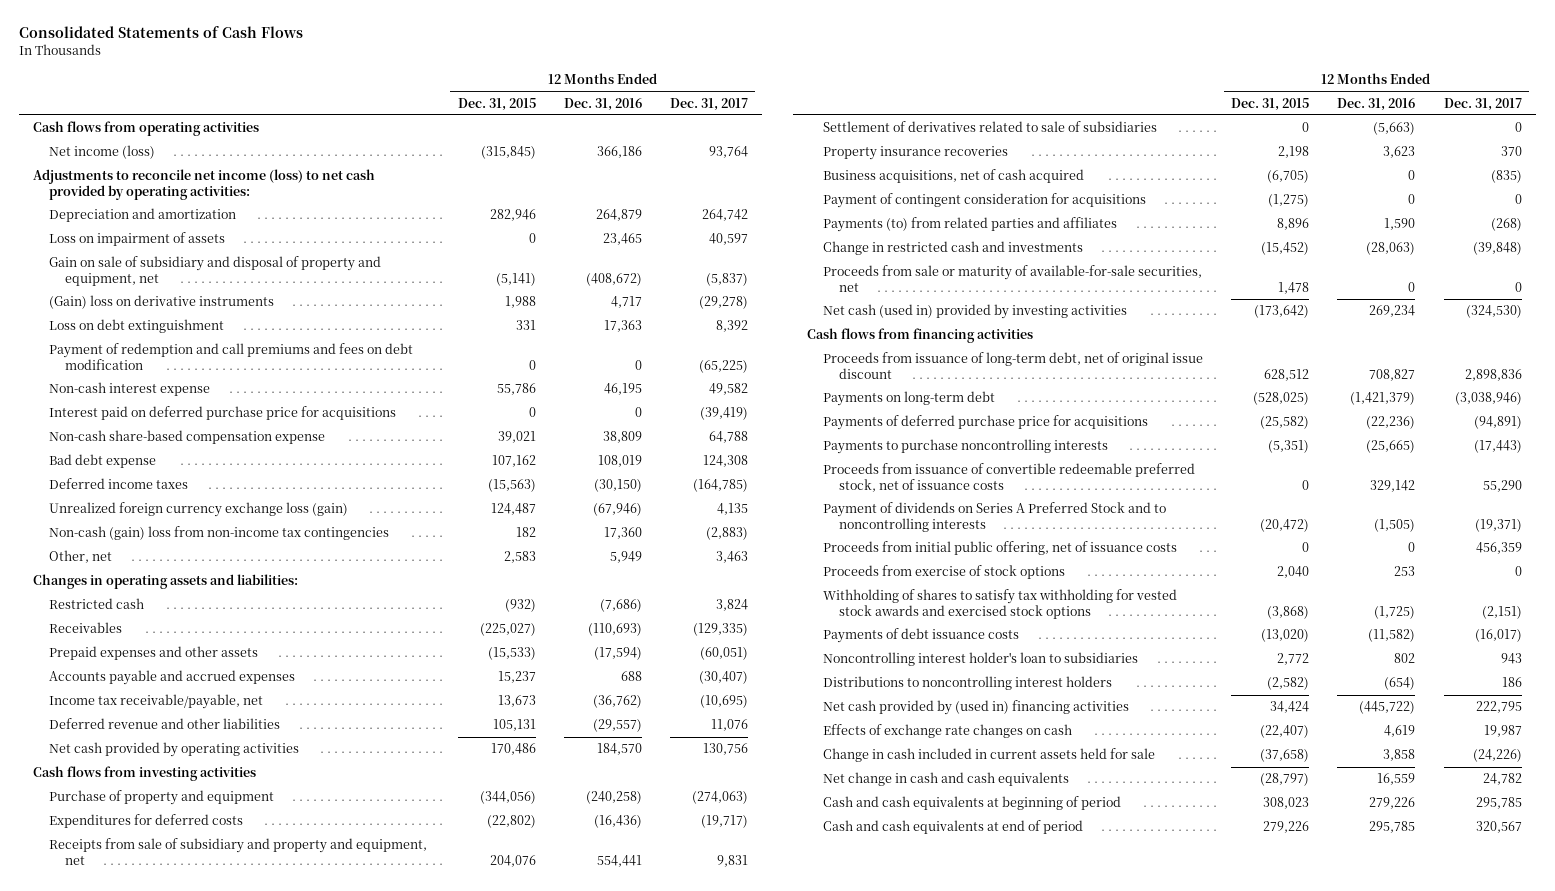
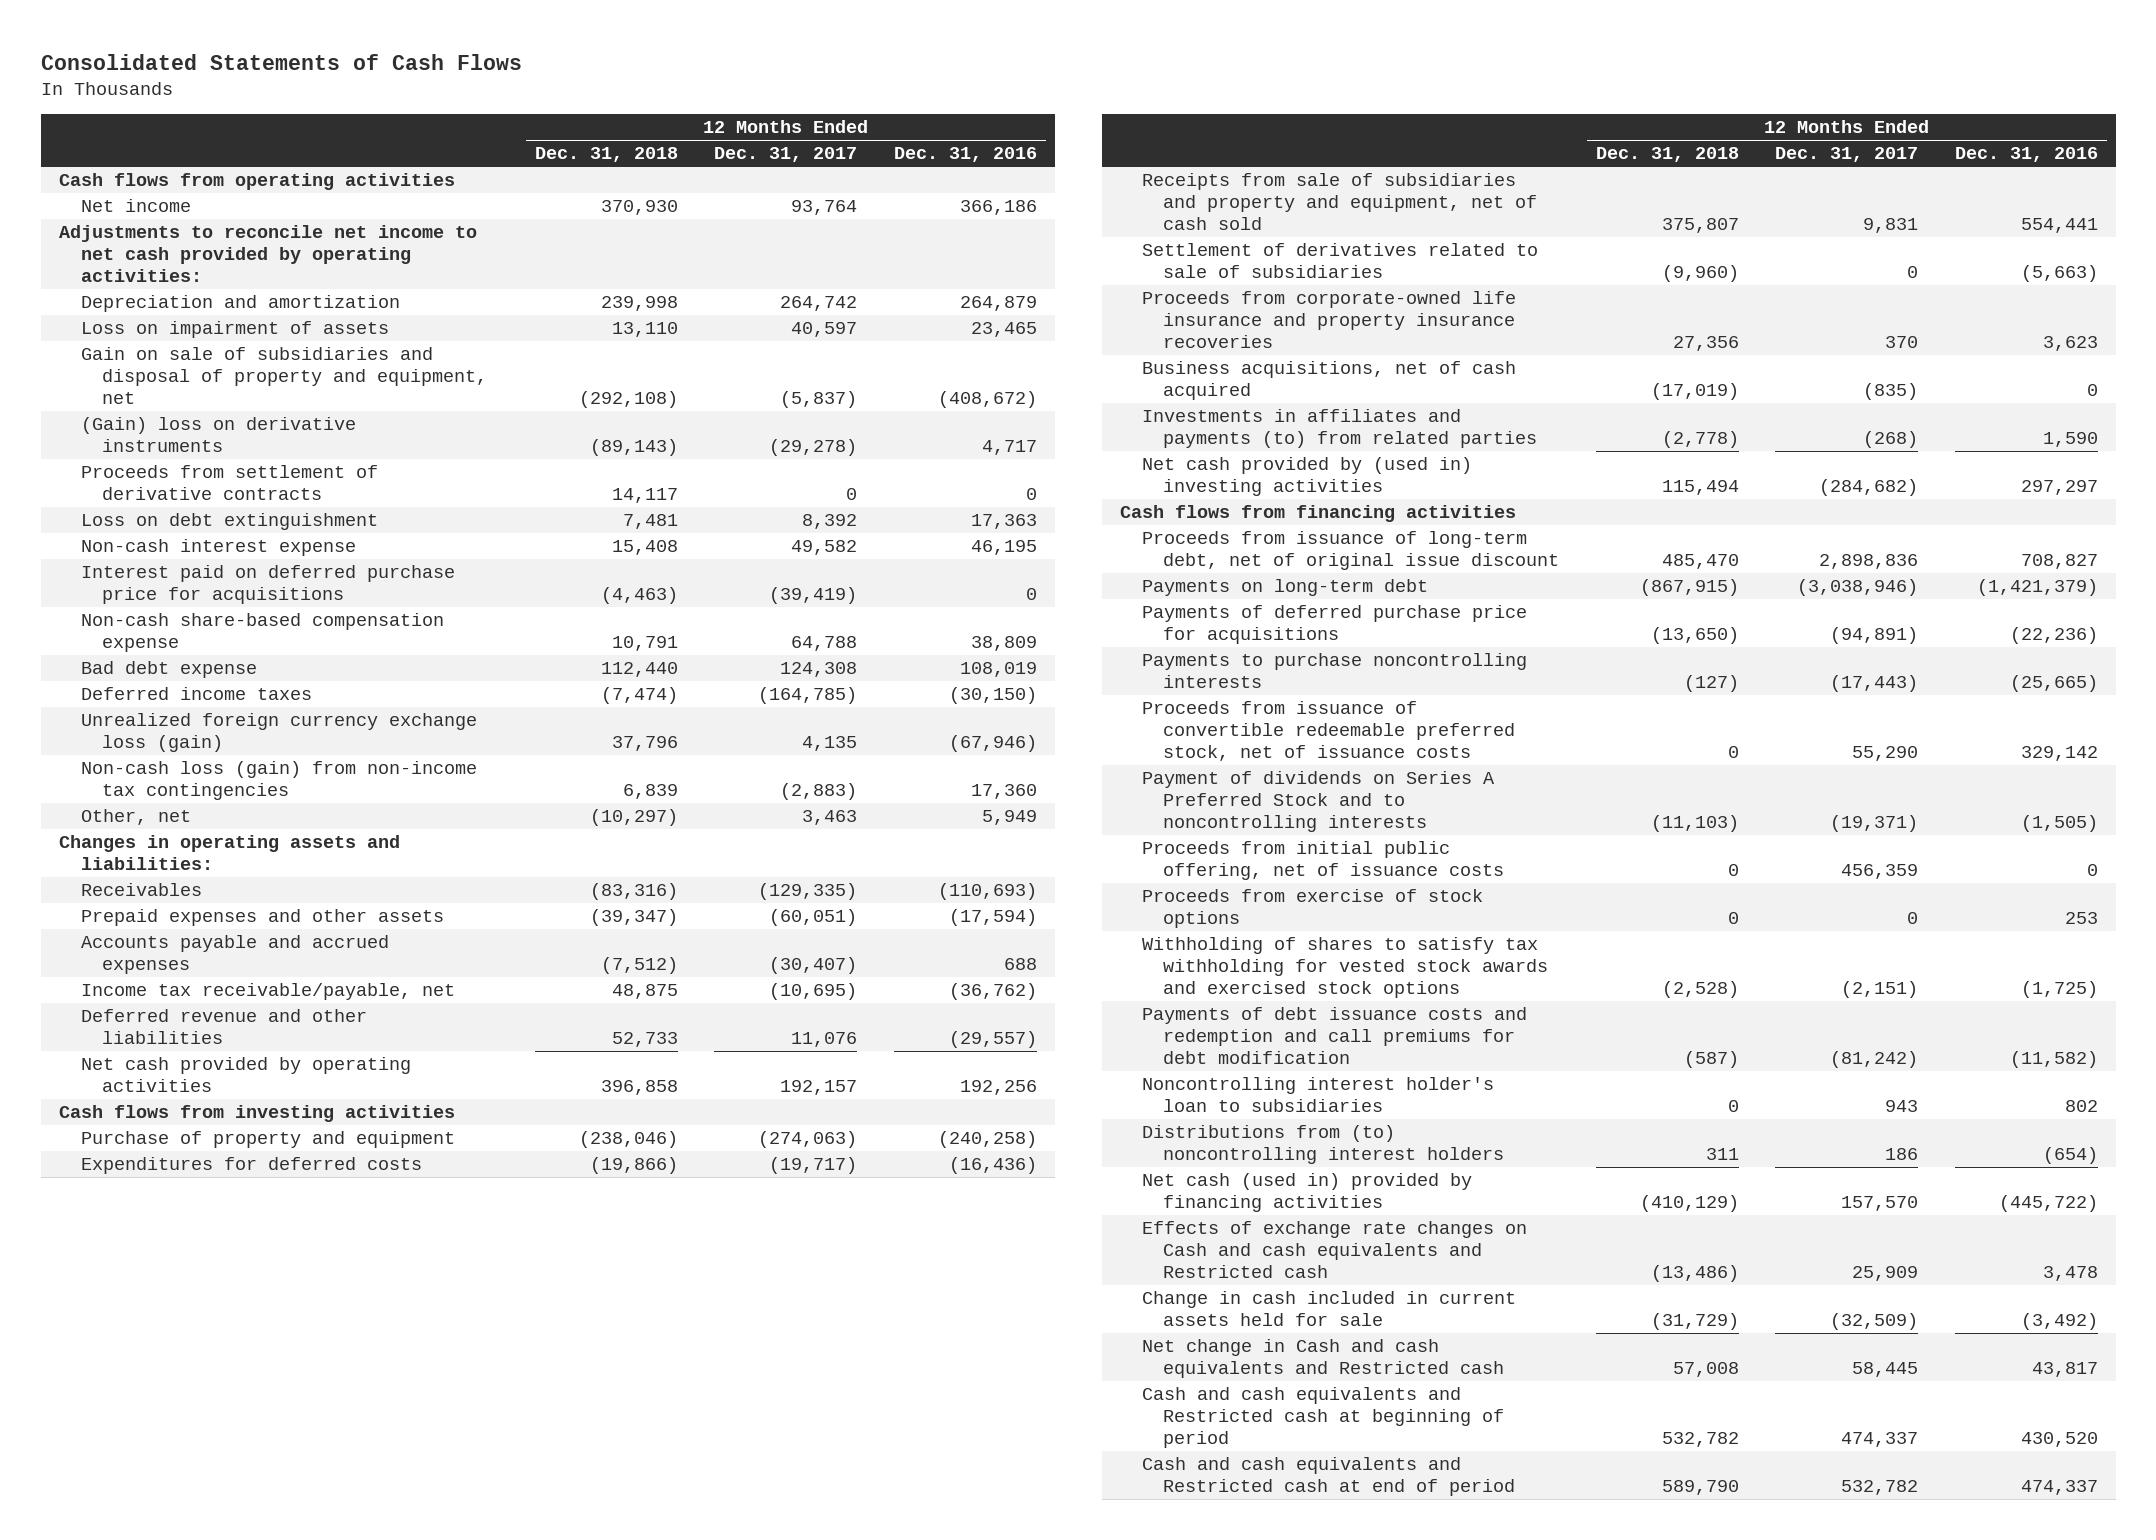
- | 12 Months Ended Dec. 31, 2015 | 12 Months Ended Dec. 31, 2016 | 12 Months Ended Dec. 31, 2017
+ | 12 Months Ended Dec. 31, 2018 | 12 Months Ended Dec. 31, 2017 | 12 Months Ended Dec. 31, 2016
- Net income (loss) | (315,845) | 366,186 | 93,764
- Adjustments to reconcile net income (loss) to net cash provided by operating activities:
+ Net income | 370,930 | 93,764 | 366,186
+ Adjustments to reconcile net income to net cash provided by operating activities:
- Gain on sale of subsidiary and disposal of property and equipment, net | (5,141) | (408,672) | (5,837)
+ Gain on sale of subsidiaries and disposal of property and equipment, net | (292,108) | (5,837) | (408,672)
+ Proceeds from settlement of derivative contracts | 14,117 | 0 | 0
- Payment of redemption and call premiums and fees on debt modification | 0 | 0 | (65,225)
- Non-cash (gain) loss from non-income tax contingencies | 182 | 17,360 | (2,883)
+ Non-cash loss (gain) from non-income tax contingencies | 6,839 | (2,883) | 17,360
- Restricted cash | (932) | (7,686) | 3,824
- Net cash provided by operating activities | 170,486 | 184,570 | 130,756
+ Net cash provided by operating activities | 396,858 | 192,157 | 192,256
- Receipts from sale of subsidiary and property and equipment, net | 204,076 | 554,441 | 9,831
+ Receipts from sale of subsidiaries and property and equipment, net of cash sold | 375,807 | 9,831 | 554,441
- Property insurance recoveries | 2,198 | 3,623 | 370
+ Proceeds from corporate-owned life insurance and property insurance recoveries | 27,356 | 370 | 3,623
- Payment of contingent consideration for acquisitions | (1,275) | 0 | 0
- Payments (to) from related parties and affiliates | 8,896 | 1,590 | (268)
- Change in restricted cash and investments | (15,452) | (28,063) | (39,848)
- Proceeds from sale or maturity of available-for-sale securities, net | 1,478 | 0 | 0
- Net cash (used in) provided by investing activities | (173,642) | 269,234 | (324,530)
+ Investments in affiliates and payments (to) from related parties | (2,778) | (268) | 1,590
+ Net cash provided by (used in) investing activities | 115,494 | (284,682) | 297,297
- Payments of debt issuance costs | (13,020) | (11,582) | (16,017)
+ Payments of debt issuance costs and redemption and call premiums for debt modification | (587) | (81,242) | (11,582)
- Distributions to noncontrolling interest holders | (2,582) | (654) | 186
- Net cash provided by (used in) financing activities | 34,424 | (445,722) | 222,795
- Effects of exchange rate changes on cash | (22,407) | 4,619 | 19,987
- Change in cash included in current assets held for sale | (37,658) | 3,858 | (24,226)
- Net change in cash and cash equivalents | (28,797) | 16,559 | 24,782
- Cash and cash equivalents at beginning of period | 308,023 | 279,226 | 295,785
- Cash and cash equivalents at end of period | 279,226 | 295,785 | 320,567
+ Distributions from (to) noncontrolling interest holders | 311 | 186 | (654)
+ Net cash (used in) provided by financing activities | (410,129) | 157,570 | (445,722)
+ Effects of exchange rate changes on Cash and cash equivalents and Restricted cash | (13,486) | 25,909 | 3,478
+ Change in cash included in current assets held for sale | (31,729) | (32,509) | (3,492)
+ Net change in Cash and cash equivalents and Restricted cash | 57,008 | 58,445 | 43,817
+ Cash and cash equivalents and Restricted cash at beginning of period | 532,782 | 474,337 | 430,520
+ Cash and cash equivalents and Restricted cash at end of period | 589,790 | 532,782 | 474,337

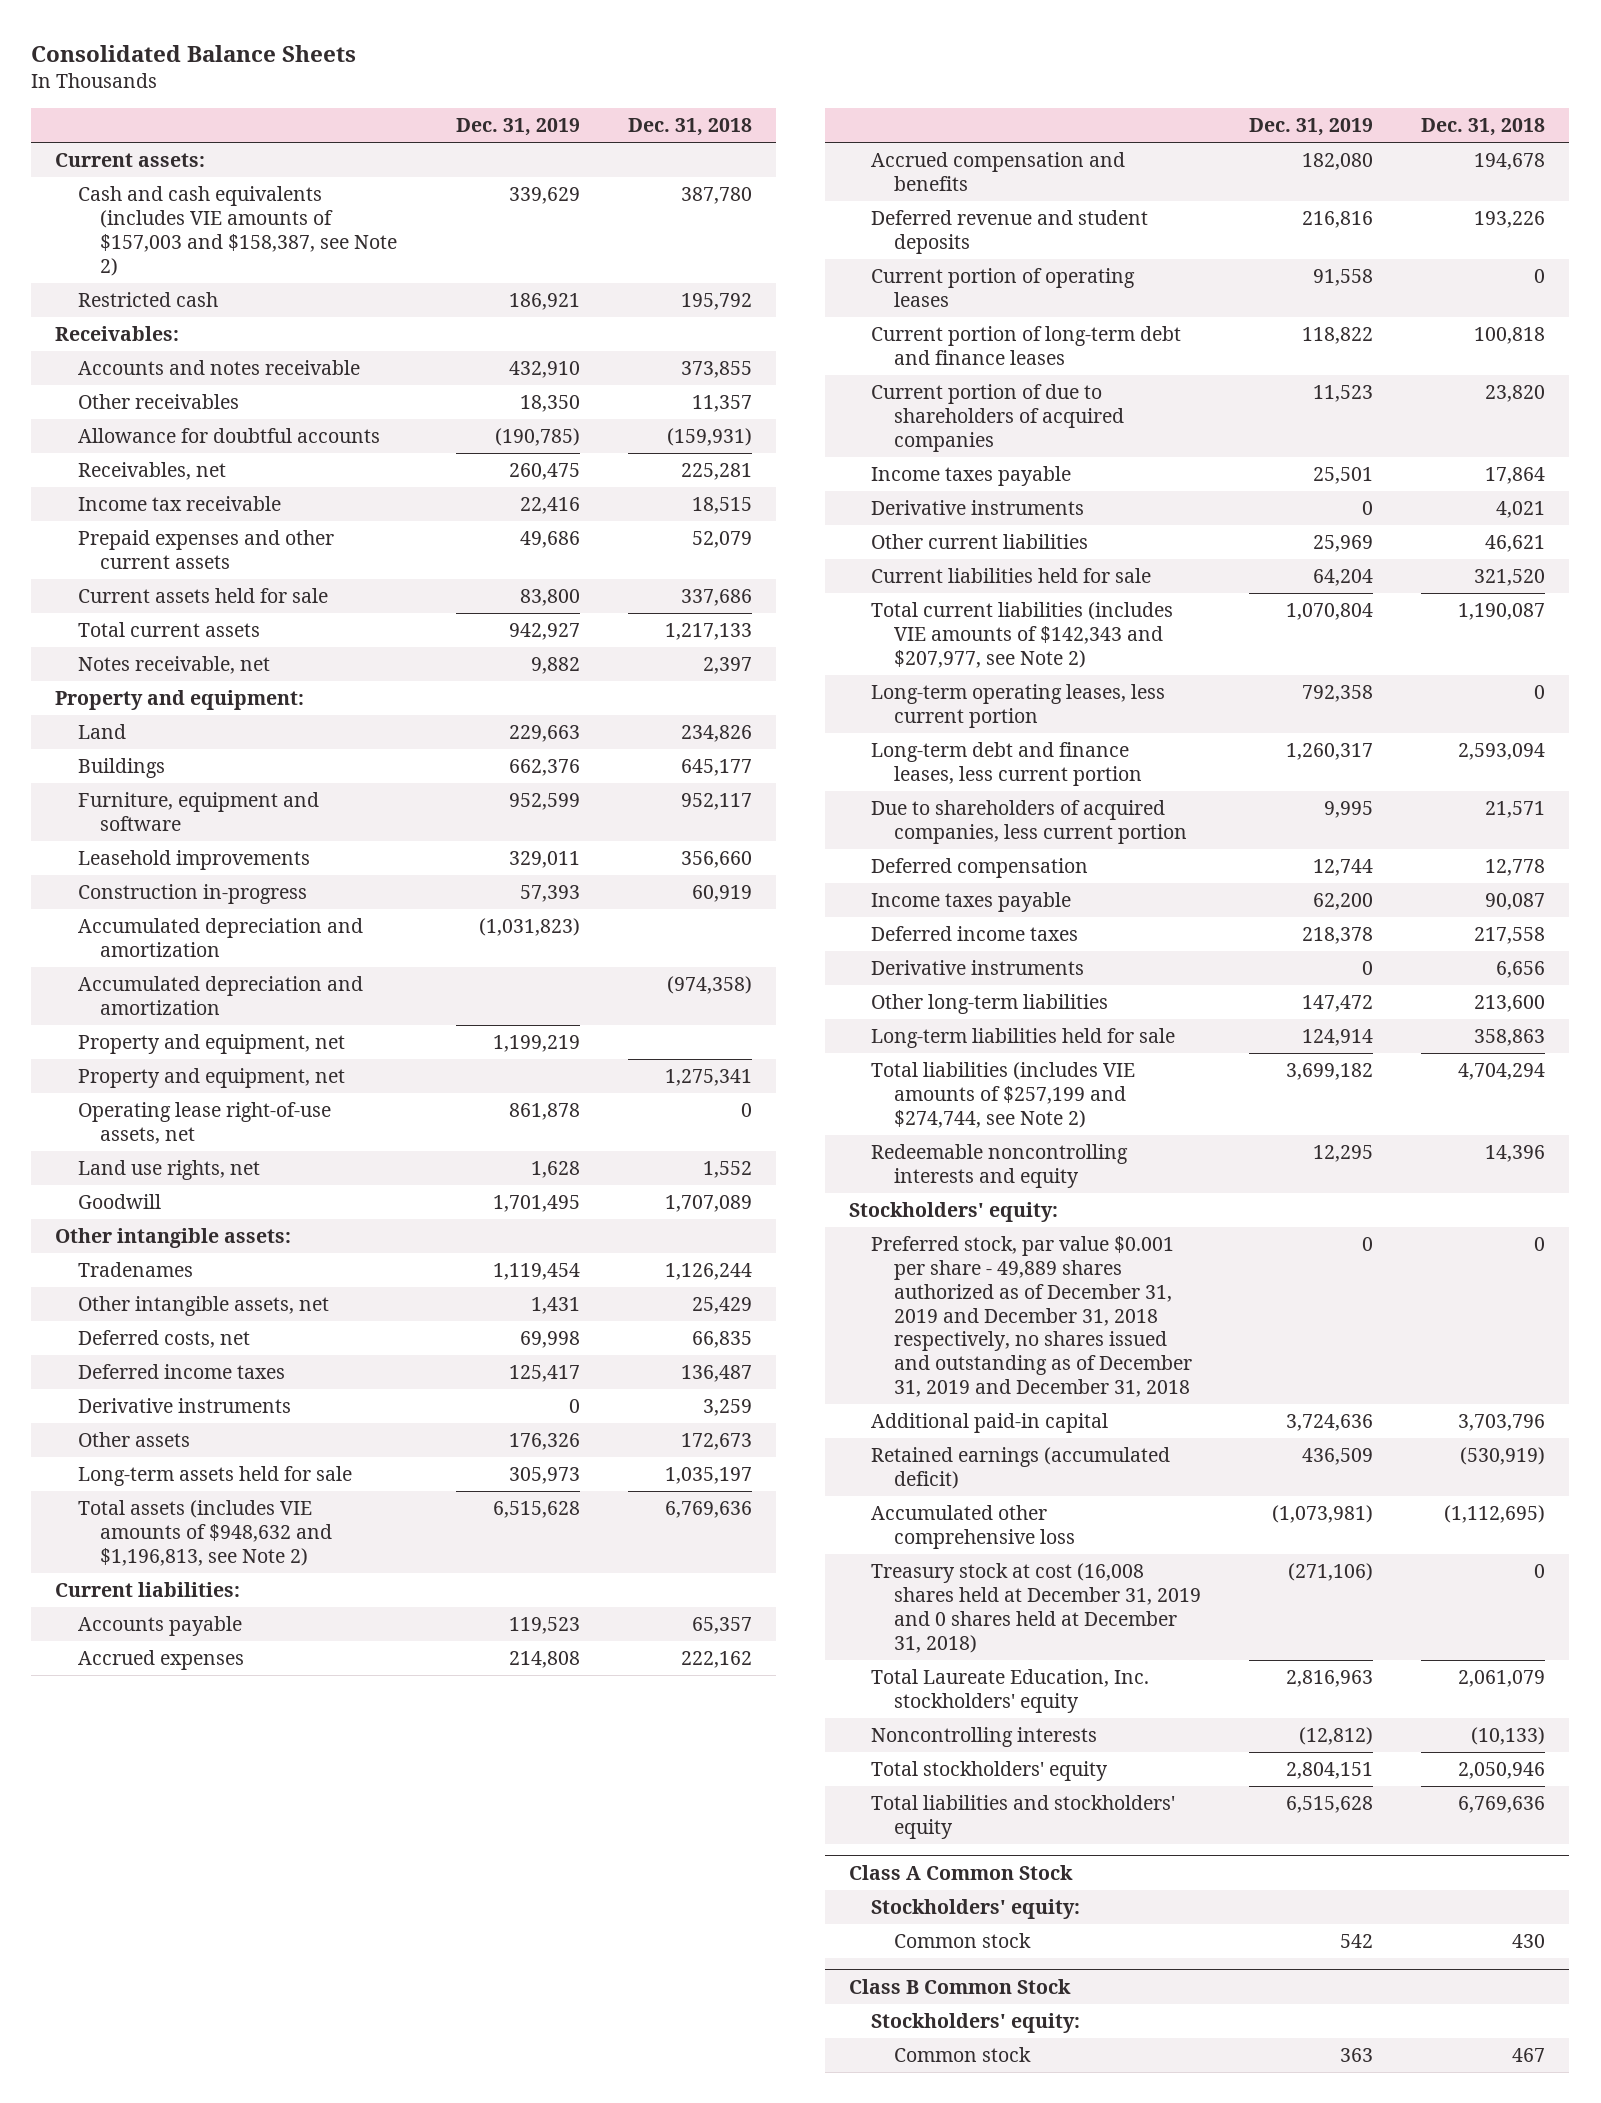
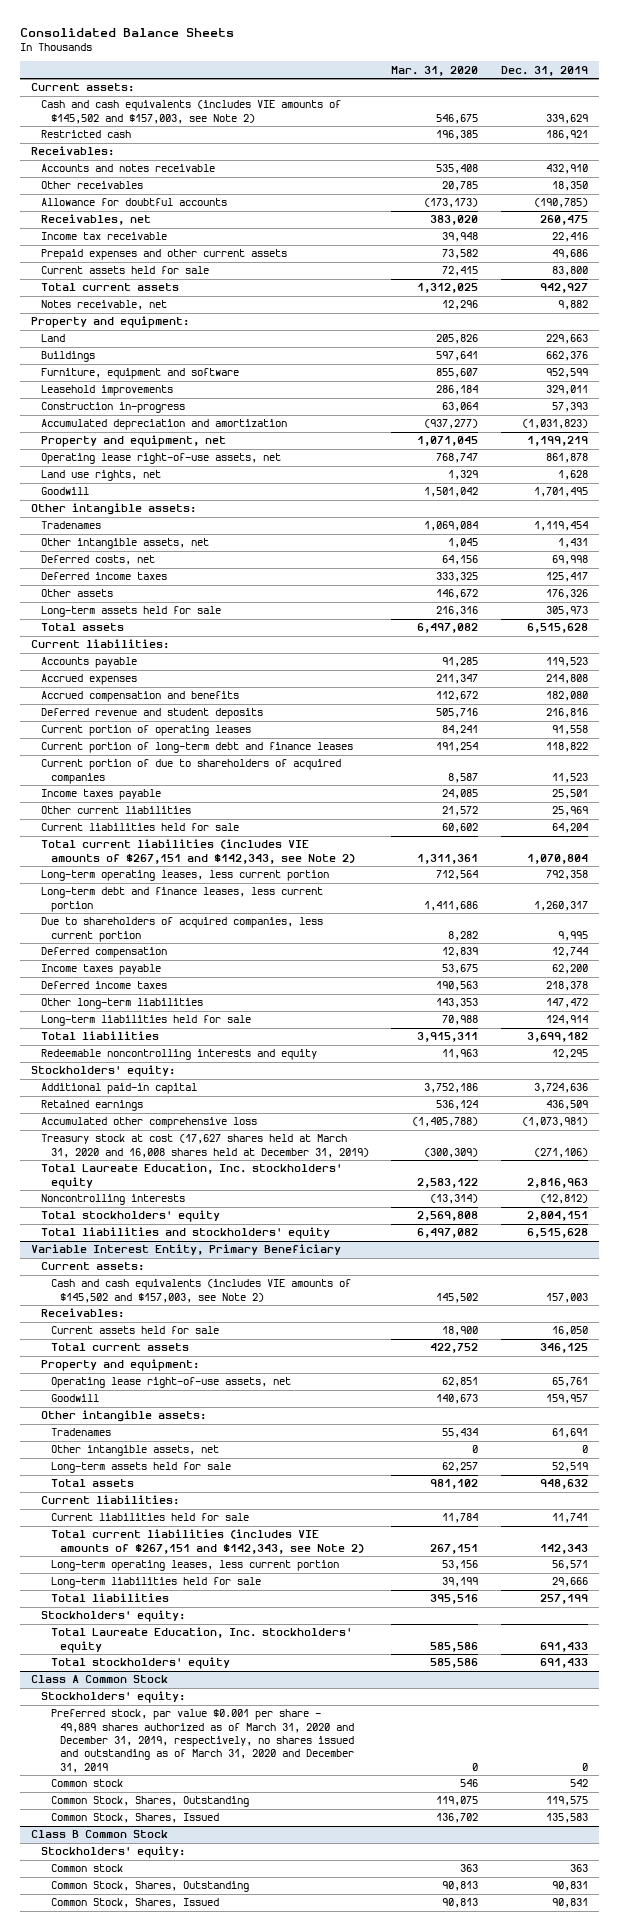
- | Dec. 31, 2019 | Dec. 31, 2018
+ | Mar. 31, 2020 | Dec. 31, 2019
- Cash and cash equivalents (includes VIE amounts of $157,003 and $158,387, see Note 2) | 339,629 | 387,780
+ Cash and cash equivalents (includes VIE amounts of $145,502 and $157,003, see Note 2) | 546,675 | 339,629
- Accumulated depreciation and amortization | | (974,358)
- Property and equipment, net | | 1,275,341
- Derivative instruments | 0 | 3,259
- Total assets (includes VIE amounts of $948,632 and $1,196,813, see Note 2) | 6,515,628 | 6,769,636
+ Total assets | 6,497,082 | 6,515,628
- Derivative instruments | 0 | 4,021
- Total current liabilities (includes VIE amounts of $142,343 and $207,977, see Note 2) | 1,070,804 | 1,190,087
+ Total current liabilities (includes VIE amounts of $267,151 and $142,343, see Note 2) | 1,311,361 | 1,070,804
- Derivative instruments | 0 | 6,656
- Total liabilities (includes VIE amounts of $257,199 and $274,744, see Note 2) | 3,699,182 | 4,704,294
+ Total liabilities | 3,915,311 | 3,699,182
- Preferred stock, par value $0.001 per share - 49,889 shares authorized as of December 31, 2019 and December 31, 2018 respectively, no shares issued and outstanding as of December 31, 2019 and December 31, 2018 | 0 | 0
- Retained earnings (accumulated deficit) | 436,509 | (530,919)
+ Retained earnings | 536,124 | 436,509
- Treasury stock at cost (16,008 shares held at December 31, 2019 and 0 shares held at December 31, 2018) | (271,106) | 0
+ Treasury stock at cost (17,627 shares held at March 31, 2020 and 16,008 shares held at December 31, 2019) | (300,309) | (271,106)
+ Variable Interest Entity, Primary Beneficiary
+ Current assets:
+ Cash and cash equivalents (includes VIE amounts of $145,502 and $157,003, see Note 2) | 145,502 | 157,003
+ Receivables:
+ Current assets held for sale | 18,900 | 16,050
+ Total current assets | 422,752 | 346,125
+ Property and equipment:
+ Operating lease right-of-use assets, net | 62,851 | 65,761
+ Goodwill | 140,673 | 159,957
+ Other intangible assets:
+ Tradenames | 55,434 | 61,691
+ Other intangible assets, net | 0 | 0
+ Long-term assets held for sale | 62,257 | 52,519
+ Total assets | 981,102 | 948,632
+ Current liabilities:
+ Current liabilities held for sale | 11,784 | 11,741
+ Total current liabilities (includes VIE amounts of $267,151 and $142,343, see Note 2) | 267,151 | 142,343
+ Long-term operating leases, less current portion | 53,156 | 56,571
+ Long-term liabilities held for sale | 39,199 | 29,666
+ Total liabilities | 395,516 | 257,199
+ Stockholders' equity:
+ Total Laureate Education, Inc. stockholders' equity | 585,586 | 691,433
+ Total stockholders' equity | 585,586 | 691,433
@ Class A Common Stock
+ Preferred stock, par value $0.001 per share - 49,889 shares authorized as of March 31, 2020 and December 31, 2019, respectively, no shares issued and outstanding as of March 31, 2020 and December 31, 2019 | 0 | 0
+ Common Stock, Shares, Outstanding | 119,075 | 119,575
+ Common Stock, Shares, Issued | 136,702 | 135,583
@ Class B Common Stock
+ Common Stock, Shares, Outstanding | 90,813 | 90,831
+ Common Stock, Shares, Issued | 90,813 | 90,831

